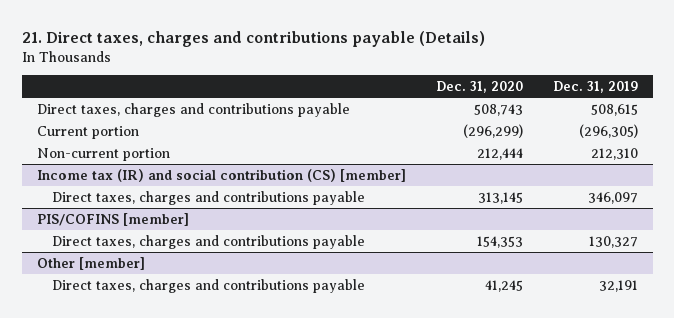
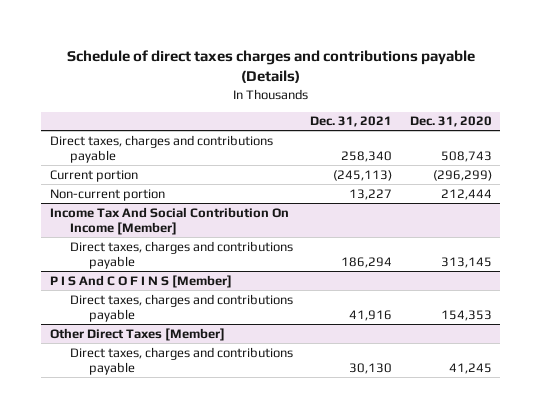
- 21. Direct taxes, charges and contributions payable (Details)
+ Schedule of direct taxes charges and contributions payable (Details)
- | Dec. 31, 2020 | Dec. 31, 2019
+ | Dec. 31, 2021 | Dec. 31, 2020
- Income tax (IR) and social contribution (CS) [member]
+ Income Tax And Social Contribution On Income [Member]
- PIS/COFINS [member]
+ P I S And C O F I N S [Member]
- Other [member]
+ Other Direct Taxes [Member]

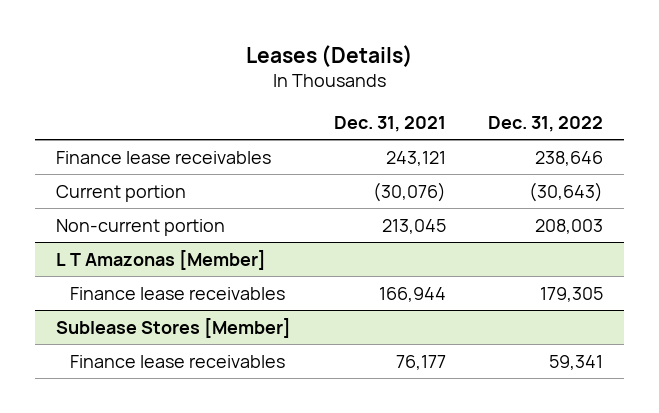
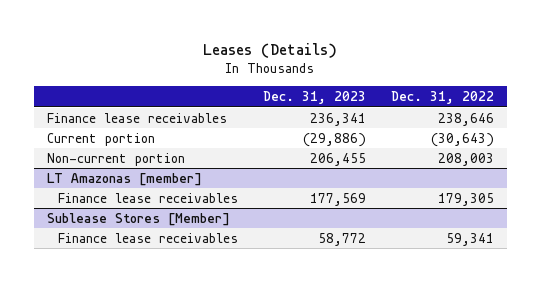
- | Dec. 31, 2021 | Dec. 31, 2022
+ | Dec. 31, 2023 | Dec. 31, 2022
- L T Amazonas [Member]
+ LT Amazonas [member]

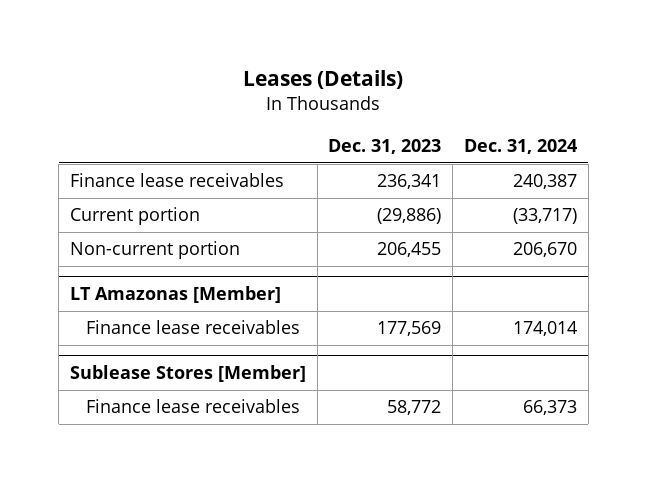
- | Dec. 31, 2023 | Dec. 31, 2022
+ | Dec. 31, 2023 | Dec. 31, 2024
- LT Amazonas [member]
+ LT Amazonas [Member]

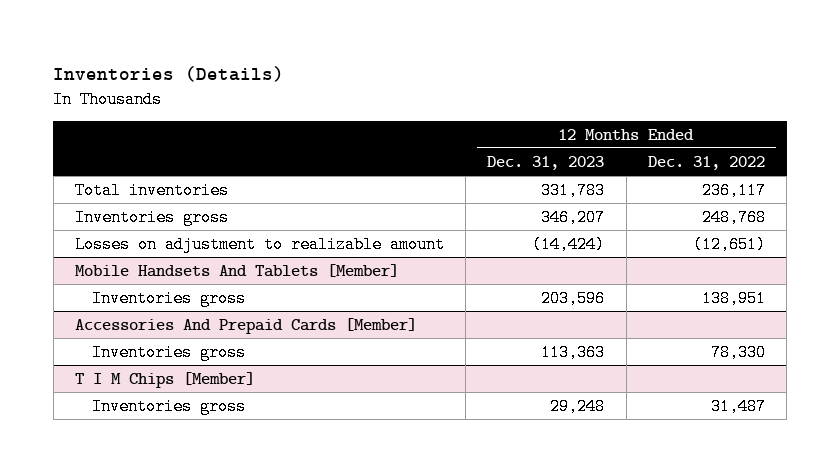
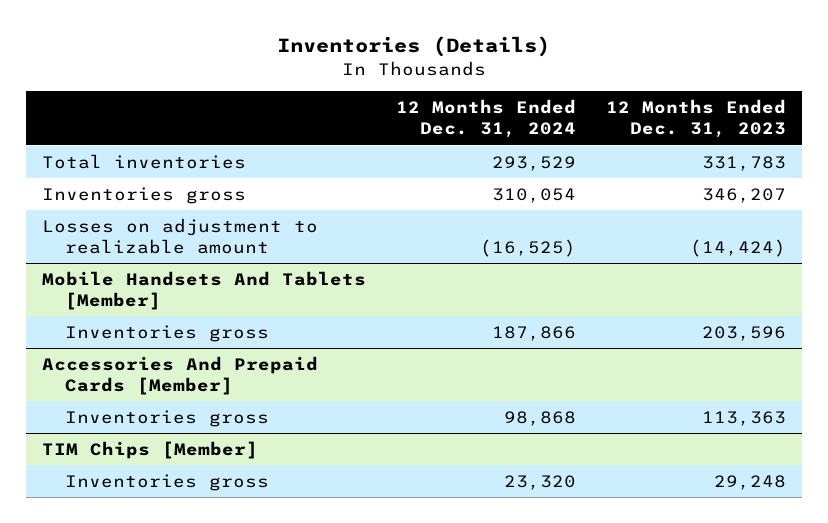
- | 12 Months Ended Dec. 31, 2023 | 12 Months Ended Dec. 31, 2022
+ | 12 Months Ended Dec. 31, 2024 | 12 Months Ended Dec. 31, 2023
- T I M Chips [Member]
+ TIM Chips [Member]

